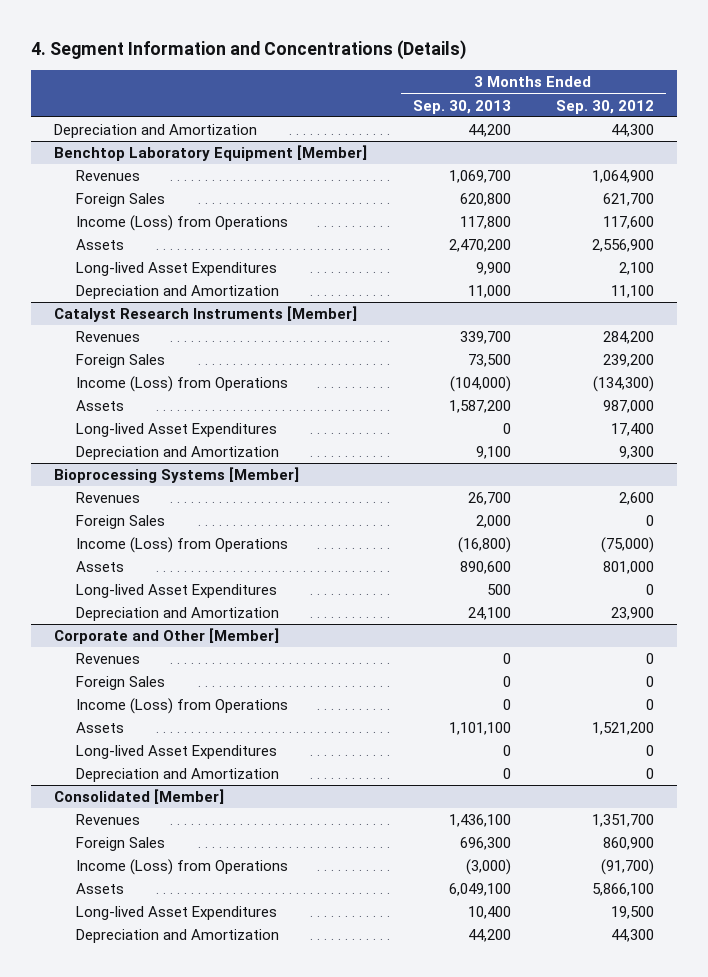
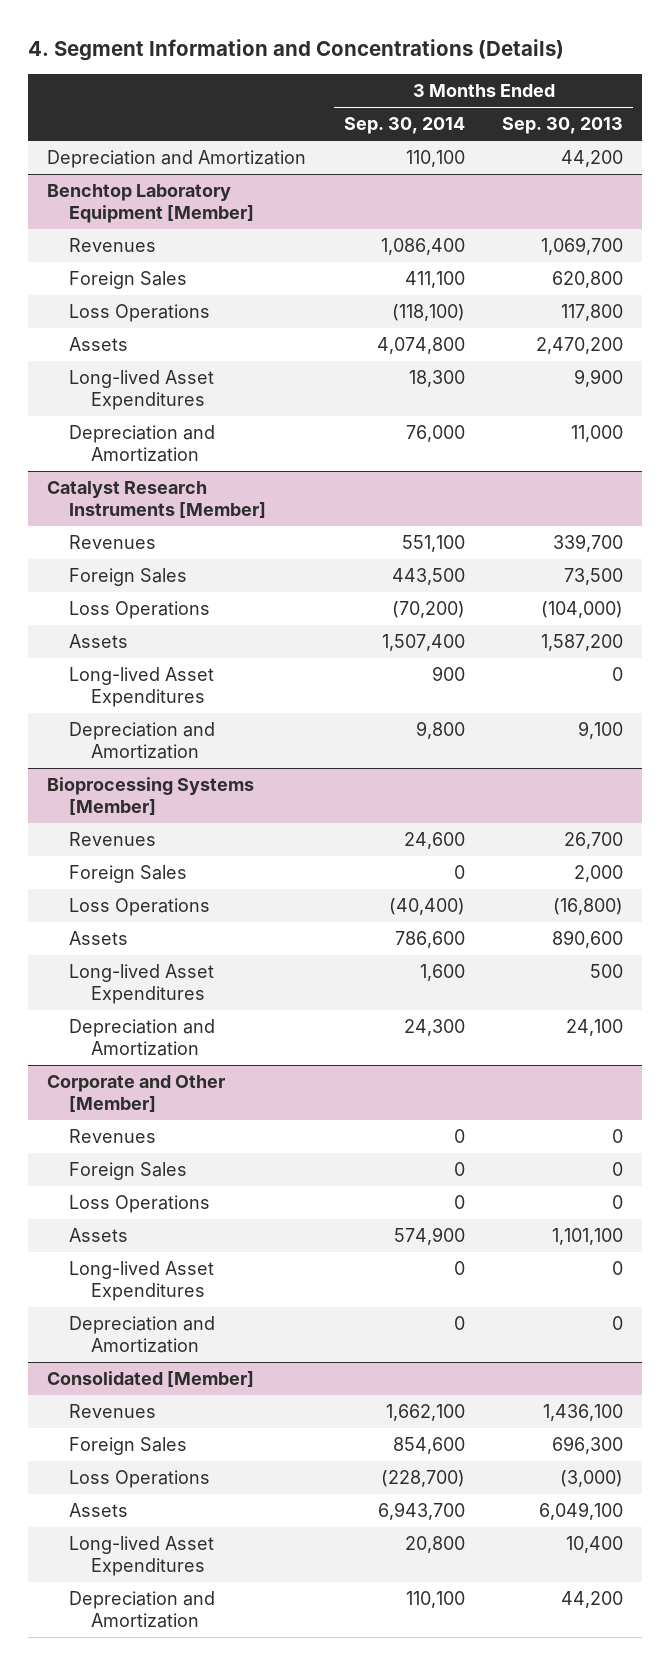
- | 3 Months Ended Sep. 30, 2013 | 3 Months Ended Sep. 30, 2012
+ | 3 Months Ended Sep. 30, 2014 | 3 Months Ended Sep. 30, 2013
@ Benchtop Laboratory Equipment [Member]
- Income (Loss) from Operations | 117,800 | 117,600
+ Loss Operations | (118,100) | 117,800
@ Catalyst Research Instruments [Member]
- Income (Loss) from Operations | (104,000) | (134,300)
+ Loss Operations | (70,200) | (104,000)
@ Bioprocessing Systems [Member]
- Income (Loss) from Operations | (16,800) | (75,000)
+ Loss Operations | (40,400) | (16,800)
@ Corporate and Other [Member]
- Income (Loss) from Operations | 0 | 0
+ Loss Operations | 0 | 0
@ Consolidated [Member]
- Income (Loss) from Operations | (3,000) | (91,700)
+ Loss Operations | (228,700) | (3,000)

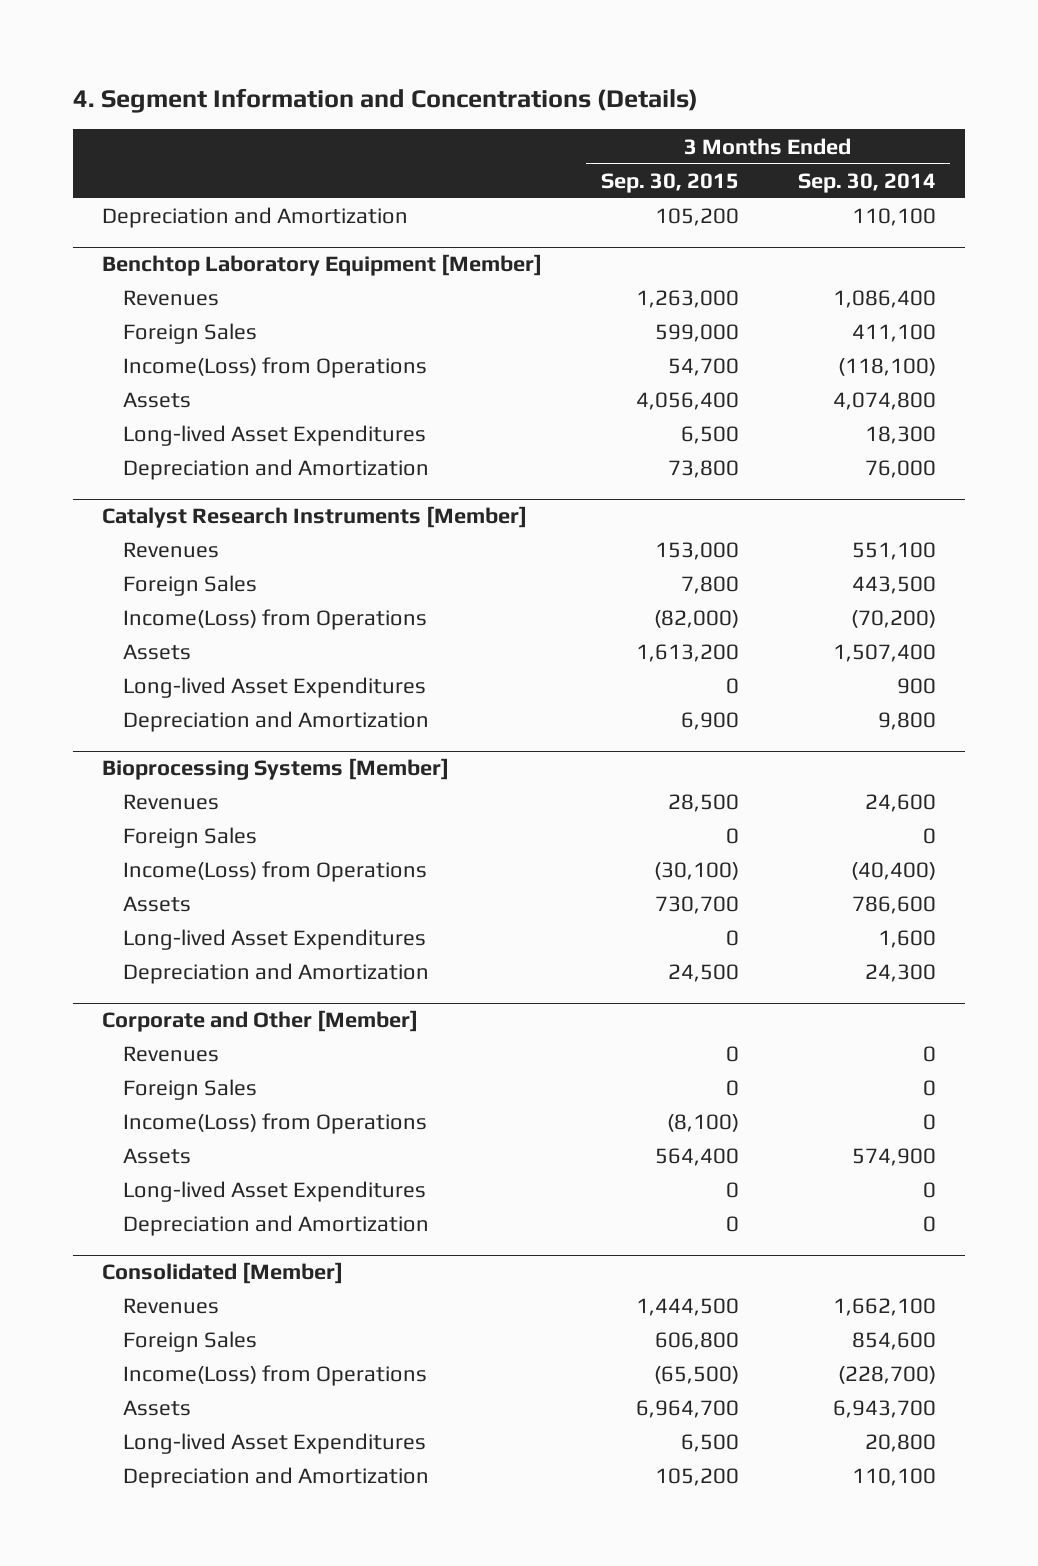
- | 3 Months Ended Sep. 30, 2014 | 3 Months Ended Sep. 30, 2013
+ | 3 Months Ended Sep. 30, 2015 | 3 Months Ended Sep. 30, 2014
@ Benchtop Laboratory Equipment [Member]
- Loss Operations | (118,100) | 117,800
+ Income(Loss) from Operations | 54,700 | (118,100)
@ Catalyst Research Instruments [Member]
- Loss Operations | (70,200) | (104,000)
+ Income(Loss) from Operations | (82,000) | (70,200)
@ Bioprocessing Systems [Member]
- Loss Operations | (40,400) | (16,800)
+ Income(Loss) from Operations | (30,100) | (40,400)
@ Corporate and Other [Member]
- Loss Operations | 0 | 0
+ Income(Loss) from Operations | (8,100) | 0
@ Consolidated [Member]
- Loss Operations | (228,700) | (3,000)
+ Income(Loss) from Operations | (65,500) | (228,700)

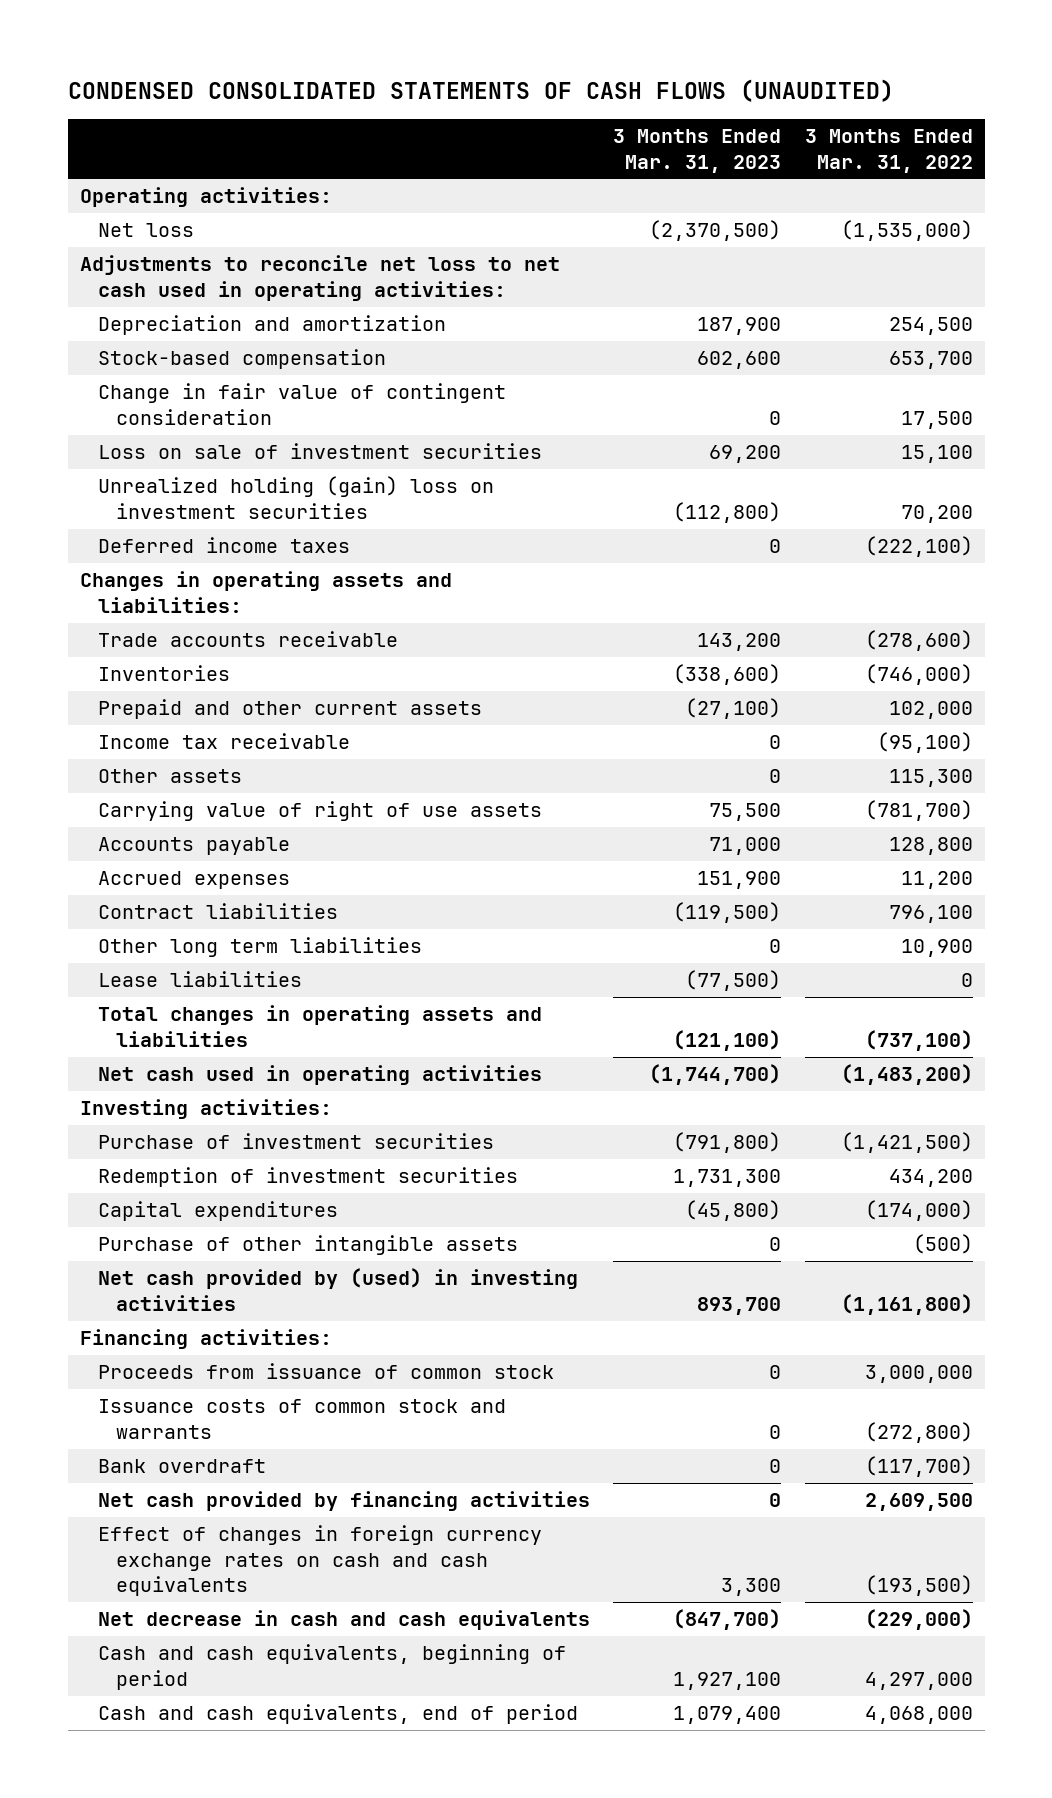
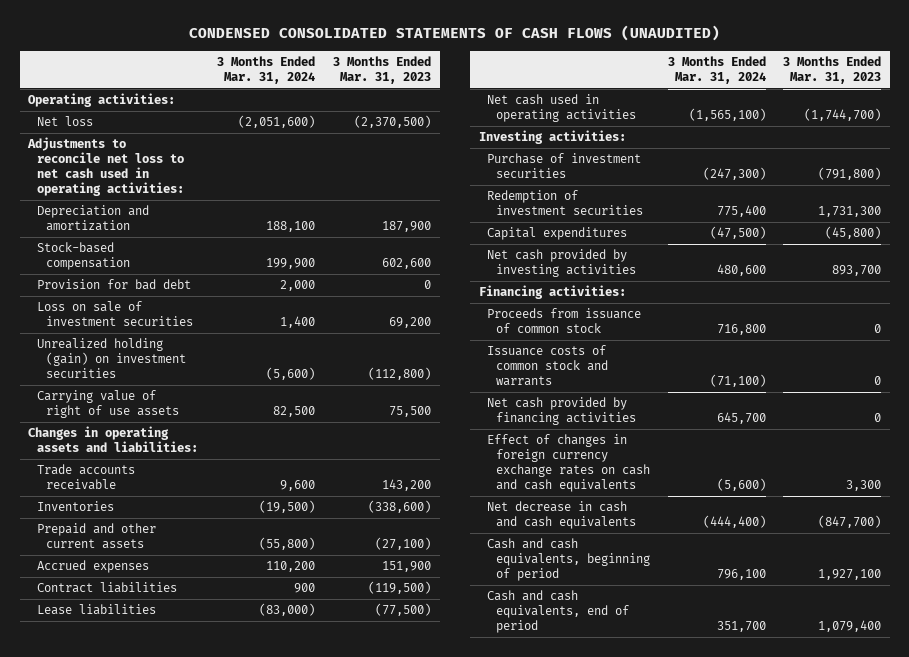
- | 3 Months Ended Mar. 31, 2023 | 3 Months Ended Mar. 31, 2022
+ | 3 Months Ended Mar. 31, 2024 | 3 Months Ended Mar. 31, 2023
- Change in fair value of contingent consideration | 0 | 17,500
+ Provision for bad debt | 2,000 | 0
- Unrealized holding (gain) loss on investment securities | (112,800) | 70,200
- Deferred income taxes | 0 | (222,100)
+ Unrealized holding (gain) on investment securities | (5,600) | (112,800)
moved up: Carrying value of right of use assets | 82,500 | 75,500
- Income tax receivable | 0 | (95,100)
- Other assets | 0 | 115,300
- Accounts payable | 71,000 | 128,800
- Other long term liabilities | 0 | 10,900
- Total changes in operating assets and liabilities | (121,100) | (737,100)
- Purchase of other intangible assets | 0 | (500)
- Net cash provided by (used) in investing activities | 893,700 | (1,161,800)
+ Net cash provided by investing activities | 480,600 | 893,700
- Bank overdraft | 0 | (117,700)

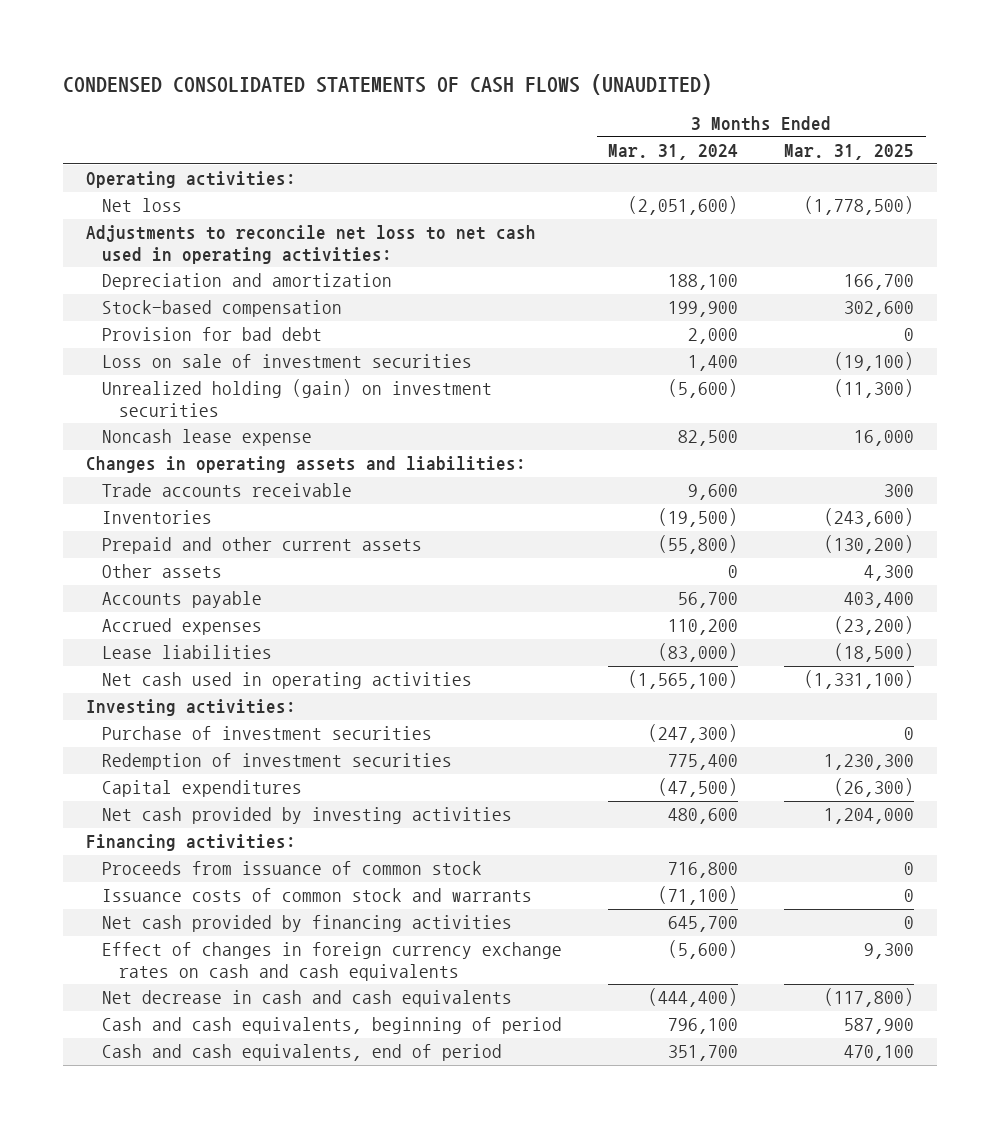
- | 3 Months Ended Mar. 31, 2024 | 3 Months Ended Mar. 31, 2023
+ | 3 Months Ended Mar. 31, 2024 | 3 Months Ended Mar. 31, 2025
- Carrying value of right of use assets | 82,500 | 75,500
+ Noncash lease expense | 82,500 | 16,000
+ Other assets | 0 | 4,300
+ Accounts payable | 56,700 | 403,400
- Contract liabilities | 900 | (119,500)

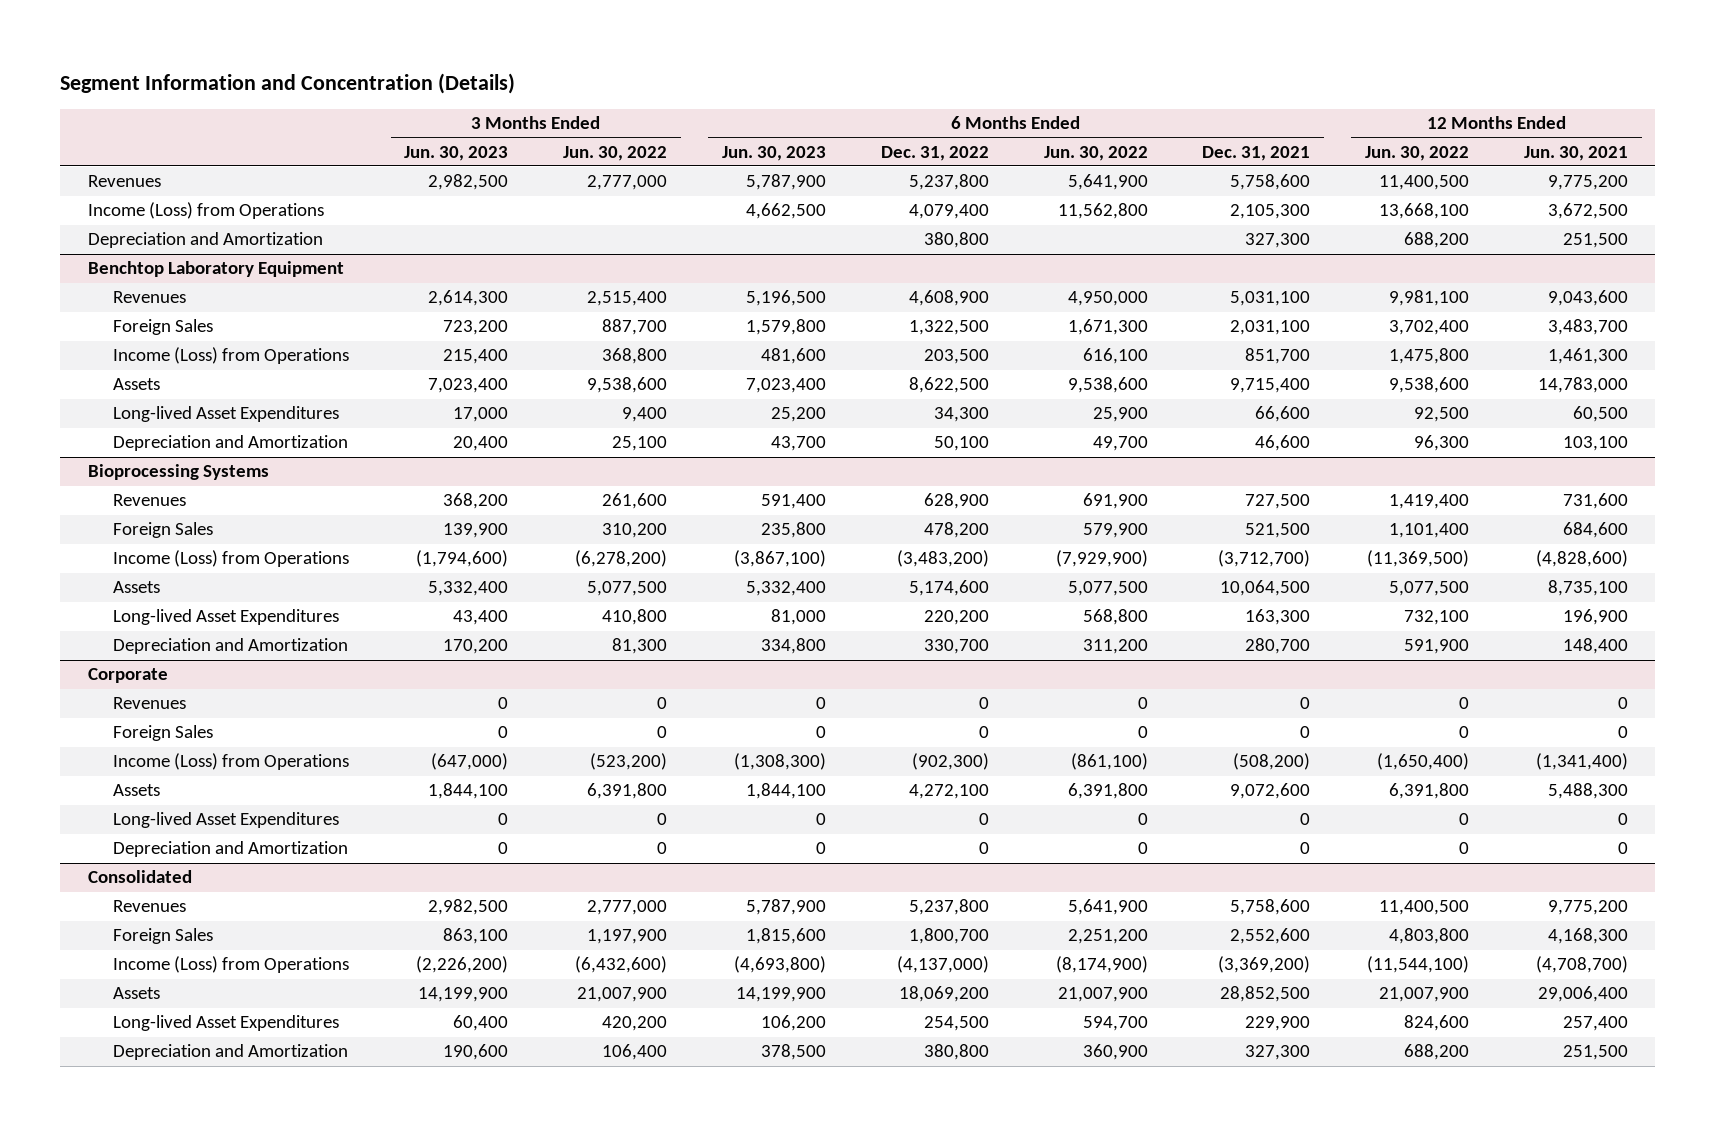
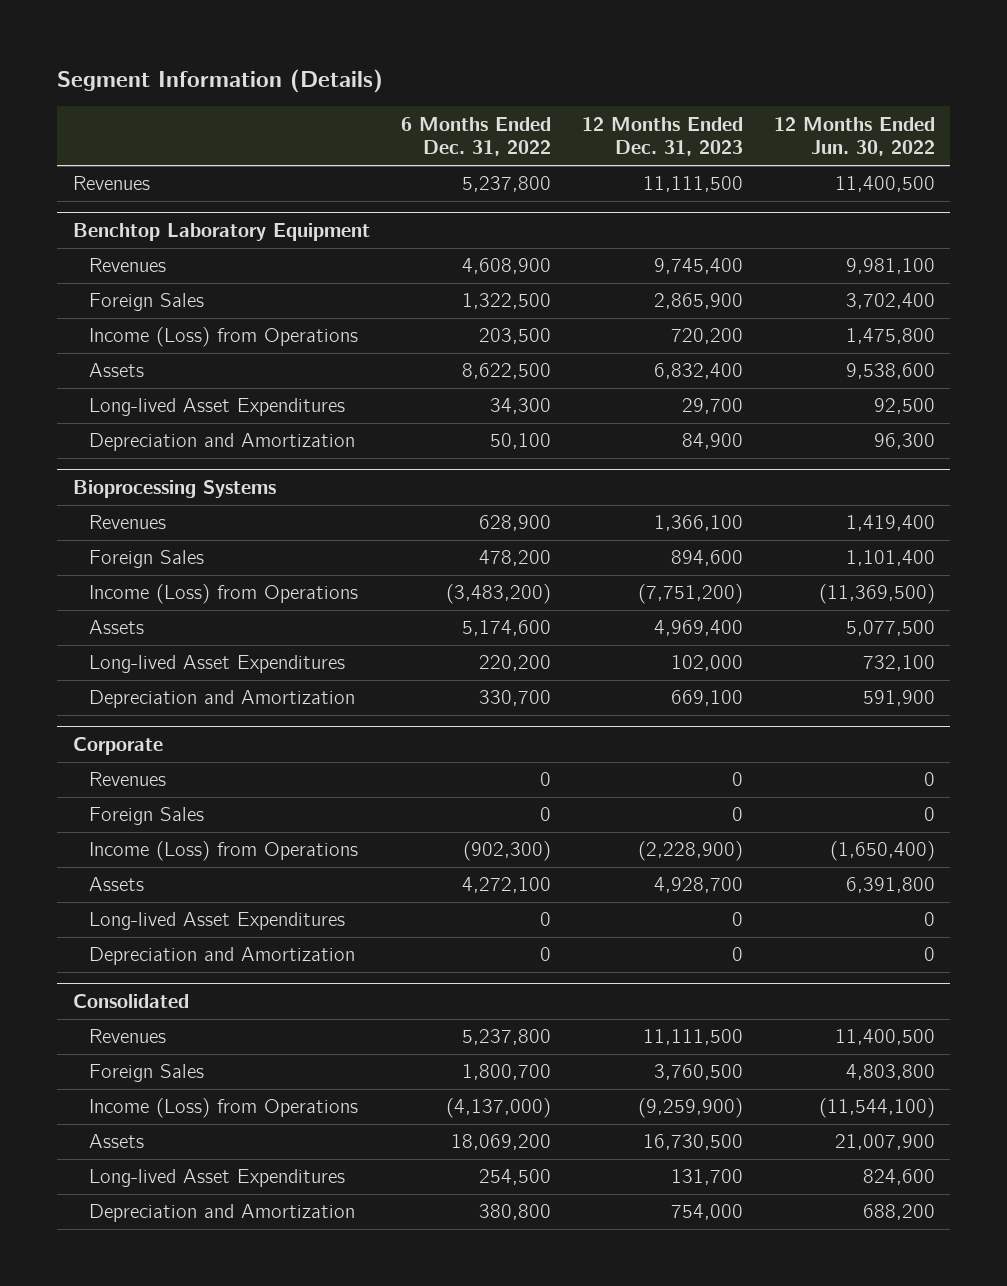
- Segment Information and Concentration (Details)
+ Segment Information (Details)
- | 3 Months Ended Jun. 30, 2023 | 3 Months Ended Jun. 30, 2022 | 6 Months Ended Jun. 30, 2023 | 6 Months Ended Dec. 31, 2022 | 6 Months Ended Jun. 30, 2022 | 6 Months Ended Dec. 31, 2021 | 12 Months Ended Jun. 30, 2022 | 12 Months Ended Jun. 30, 2021
+ | 6 Months Ended Dec. 31, 2022 | 12 Months Ended Dec. 31, 2023 | 12 Months Ended Jun. 30, 2022
- Income (Loss) from Operations | | | 4,662,500 | 4,079,400 | 11,562,800 | 2,105,300 | 13,668,100 | 3,672,500
- Depreciation and Amortization | | | | 380,800 | | 327,300 | 688,200 | 251,500

